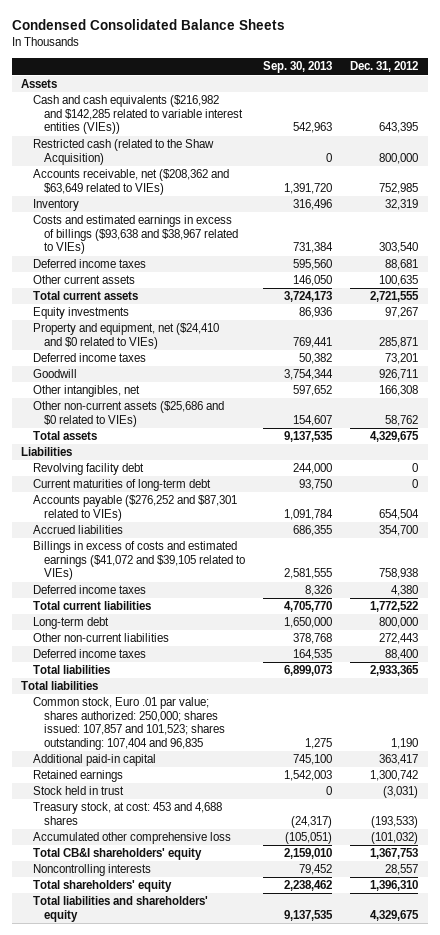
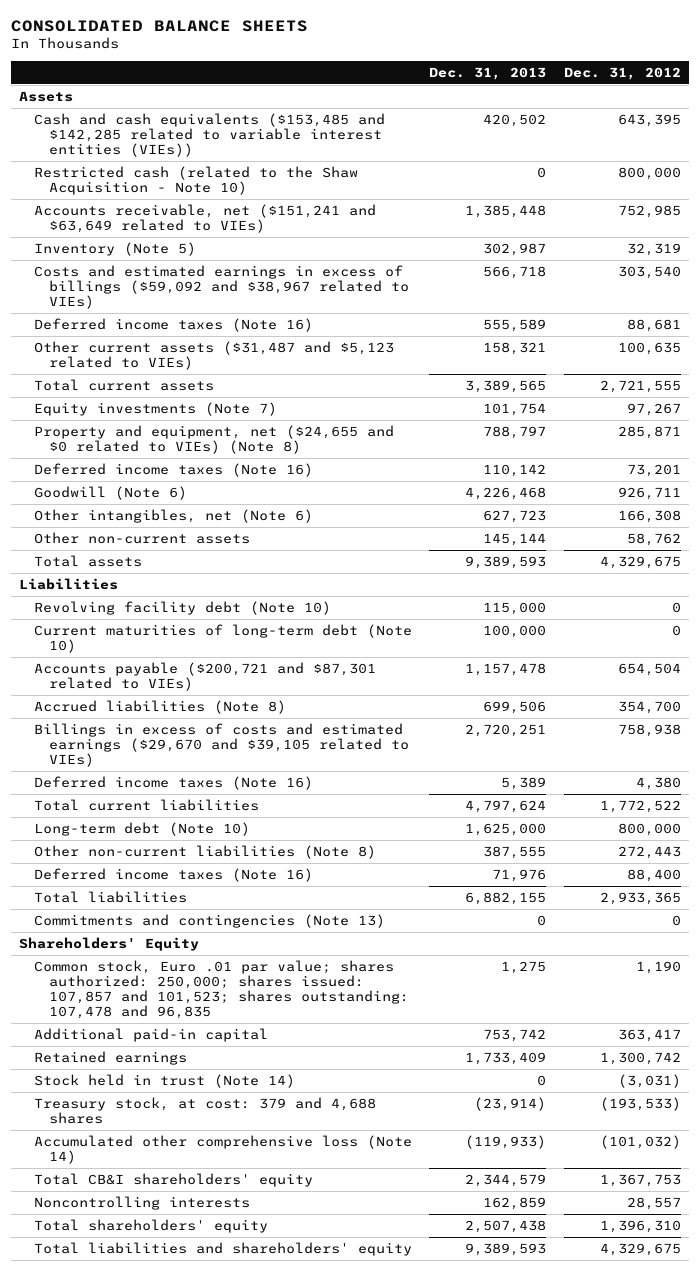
- Condensed Consolidated Balance Sheets
+ CONSOLIDATED BALANCE SHEETS
- | Sep. 30, 2013 | Dec. 31, 2012
+ | Dec. 31, 2013 | Dec. 31, 2012
- Cash and cash equivalents ($216,982 and $142,285 related to variable interest entities (VIEs)) | 542,963 | 643,395
- Restricted cash (related to the Shaw Acquisition) | 0 | 800,000
- Accounts receivable, net ($208,362 and $63,649 related to VIEs) | 1,391,720 | 752,985
- Inventory | 316,496 | 32,319
- Costs and estimated earnings in excess of billings ($93,638 and $38,967 related to VIEs) | 731,384 | 303,540
- Deferred income taxes | 595,560 | 88,681
- Other current assets | 146,050 | 100,635
+ Cash and cash equivalents ($153,485 and $142,285 related to variable interest entities (VIEs)) | 420,502 | 643,395
+ Restricted cash (related to the Shaw Acquisition - Note 10) | 0 | 800,000
+ Accounts receivable, net ($151,241 and $63,649 related to VIEs) | 1,385,448 | 752,985
+ Inventory (Note 5) | 302,987 | 32,319
+ Costs and estimated earnings in excess of billings ($59,092 and $38,967 related to VIEs) | 566,718 | 303,540
+ Deferred income taxes (Note 16) | 555,589 | 88,681
+ Other current assets ($31,487 and $5,123 related to VIEs) | 158,321 | 100,635
- Equity investments | 86,936 | 97,267
- Property and equipment, net ($24,410 and $0 related to VIEs) | 769,441 | 285,871
- Deferred income taxes | 50,382 | 73,201
- Goodwill | 3,754,344 | 926,711
- Other intangibles, net | 597,652 | 166,308
- Other non-current assets ($25,686 and $0 related to VIEs) | 154,607 | 58,762
+ Equity investments (Note 7) | 101,754 | 97,267
+ Property and equipment, net ($24,655 and $0 related to VIEs) (Note 8) | 788,797 | 285,871
+ Deferred income taxes (Note 16) | 110,142 | 73,201
+ Goodwill (Note 6) | 4,226,468 | 926,711
+ Other intangibles, net (Note 6) | 627,723 | 166,308
+ Other non-current assets | 145,144 | 58,762
- Revolving facility debt | 244,000 | 0
- Current maturities of long-term debt | 93,750 | 0
- Accounts payable ($276,252 and $87,301 related to VIEs) | 1,091,784 | 654,504
- Accrued liabilities | 686,355 | 354,700
- Billings in excess of costs and estimated earnings ($41,072 and $39,105 related to VIEs) | 2,581,555 | 758,938
- Deferred income taxes | 8,326 | 4,380
+ Revolving facility debt (Note 10) | 115,000 | 0
+ Current maturities of long-term debt (Note 10) | 100,000 | 0
+ Accounts payable ($200,721 and $87,301 related to VIEs) | 1,157,478 | 654,504
+ Accrued liabilities (Note 8) | 699,506 | 354,700
+ Billings in excess of costs and estimated earnings ($29,670 and $39,105 related to VIEs) | 2,720,251 | 758,938
+ Deferred income taxes (Note 16) | 5,389 | 4,380
- Long-term debt | 1,650,000 | 800,000
- Other non-current liabilities | 378,768 | 272,443
- Deferred income taxes | 164,535 | 88,400
+ Long-term debt (Note 10) | 1,625,000 | 800,000
+ Other non-current liabilities (Note 8) | 387,555 | 272,443
+ Deferred income taxes (Note 16) | 71,976 | 88,400
- Total liabilities
- Common stock, Euro .01 par value; shares authorized: 250,000; shares issued: 107,857 and 101,523; shares outstanding: 107,404 and 96,835 | 1,275 | 1,190
+ Commitments and contingencies (Note 13) | 0 | 0
+ Shareholders' Equity
+ Common stock, Euro .01 par value; shares authorized: 250,000; shares issued: 107,857 and 101,523; shares outstanding: 107,478 and 96,835 | 1,275 | 1,190
- Stock held in trust | 0 | (3,031)
- Treasury stock, at cost: 453 and 4,688 shares | (24,317) | (193,533)
- Accumulated other comprehensive loss | (105,051) | (101,032)
+ Stock held in trust (Note 14) | 0 | (3,031)
+ Treasury stock, at cost: 379 and 4,688 shares | (23,914) | (193,533)
+ Accumulated other comprehensive loss (Note 14) | (119,933) | (101,032)

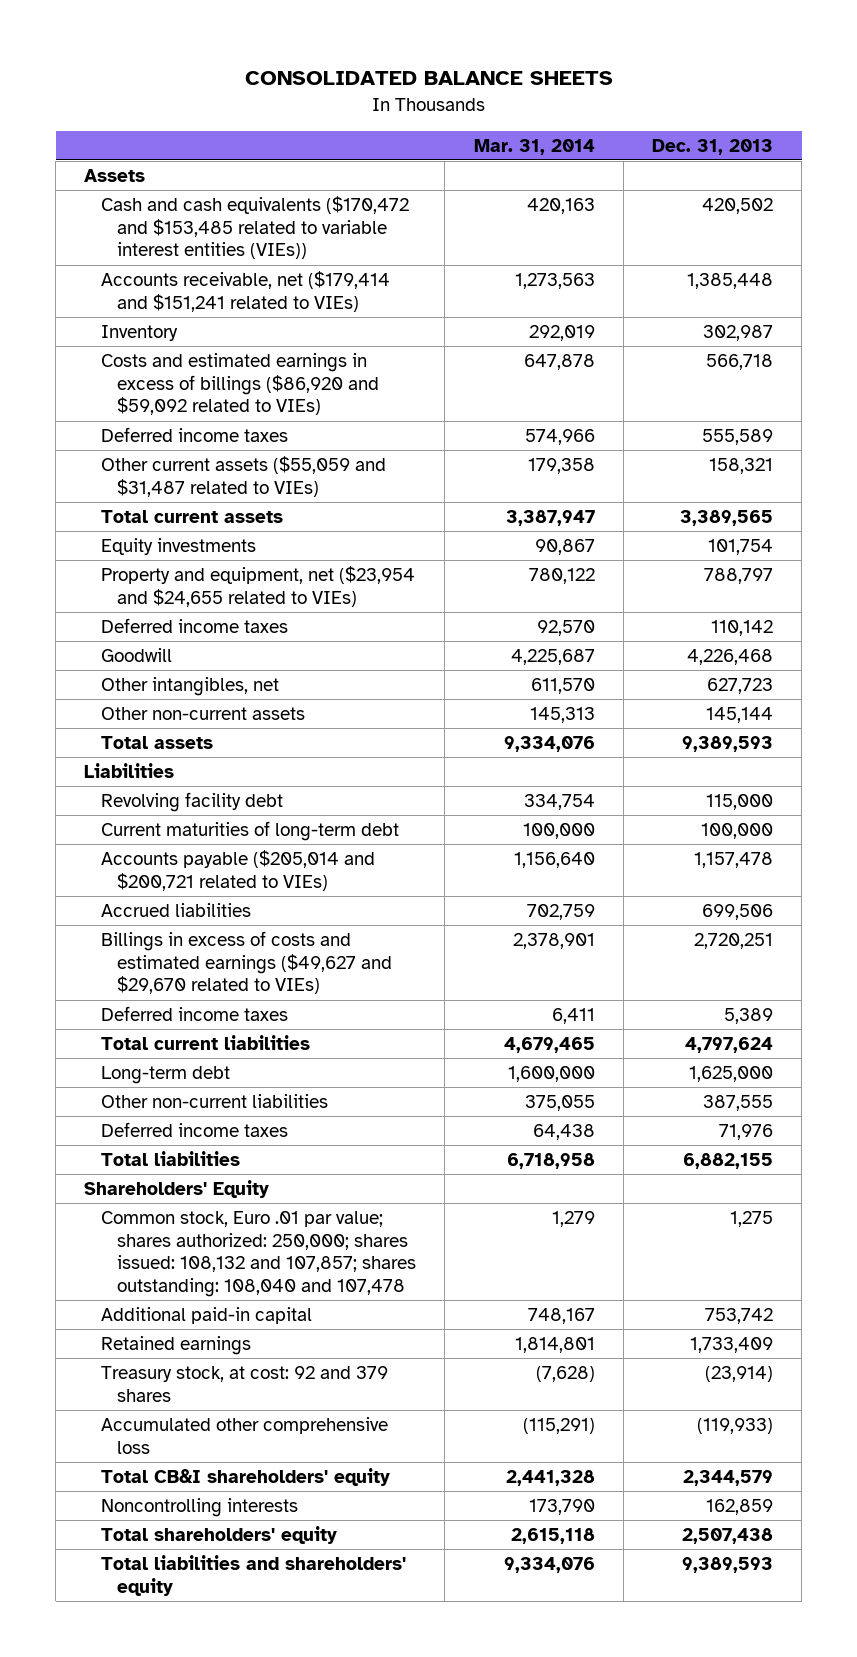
- | Dec. 31, 2013 | Dec. 31, 2012
+ | Mar. 31, 2014 | Dec. 31, 2013
- Cash and cash equivalents ($153,485 and $142,285 related to variable interest entities (VIEs)) | 420,502 | 643,395
- Restricted cash (related to the Shaw Acquisition - Note 10) | 0 | 800,000
- Accounts receivable, net ($151,241 and $63,649 related to VIEs) | 1,385,448 | 752,985
- Inventory (Note 5) | 302,987 | 32,319
- Costs and estimated earnings in excess of billings ($59,092 and $38,967 related to VIEs) | 566,718 | 303,540
- Deferred income taxes (Note 16) | 555,589 | 88,681
- Other current assets ($31,487 and $5,123 related to VIEs) | 158,321 | 100,635
+ Cash and cash equivalents ($170,472 and $153,485 related to variable interest entities (VIEs)) | 420,163 | 420,502
+ Accounts receivable, net ($179,414 and $151,241 related to VIEs) | 1,273,563 | 1,385,448
+ Inventory | 292,019 | 302,987
+ Costs and estimated earnings in excess of billings ($86,920 and $59,092 related to VIEs) | 647,878 | 566,718
+ Deferred income taxes | 574,966 | 555,589
+ Other current assets ($55,059 and $31,487 related to VIEs) | 179,358 | 158,321
- Equity investments (Note 7) | 101,754 | 97,267
- Property and equipment, net ($24,655 and $0 related to VIEs) (Note 8) | 788,797 | 285,871
- Deferred income taxes (Note 16) | 110,142 | 73,201
- Goodwill (Note 6) | 4,226,468 | 926,711
- Other intangibles, net (Note 6) | 627,723 | 166,308
+ Equity investments | 90,867 | 101,754
+ Property and equipment, net ($23,954 and $24,655 related to VIEs) | 780,122 | 788,797
+ Deferred income taxes | 92,570 | 110,142
+ Goodwill | 4,225,687 | 4,226,468
+ Other intangibles, net | 611,570 | 627,723
- Revolving facility debt (Note 10) | 115,000 | 0
- Current maturities of long-term debt (Note 10) | 100,000 | 0
- Accounts payable ($200,721 and $87,301 related to VIEs) | 1,157,478 | 654,504
- Accrued liabilities (Note 8) | 699,506 | 354,700
- Billings in excess of costs and estimated earnings ($29,670 and $39,105 related to VIEs) | 2,720,251 | 758,938
- Deferred income taxes (Note 16) | 5,389 | 4,380
+ Revolving facility debt | 334,754 | 115,000
+ Current maturities of long-term debt | 100,000 | 100,000
+ Accounts payable ($205,014 and $200,721 related to VIEs) | 1,156,640 | 1,157,478
+ Accrued liabilities | 702,759 | 699,506
+ Billings in excess of costs and estimated earnings ($49,627 and $29,670 related to VIEs) | 2,378,901 | 2,720,251
+ Deferred income taxes | 6,411 | 5,389
- Long-term debt (Note 10) | 1,625,000 | 800,000
- Other non-current liabilities (Note 8) | 387,555 | 272,443
- Deferred income taxes (Note 16) | 71,976 | 88,400
+ Long-term debt | 1,600,000 | 1,625,000
+ Other non-current liabilities | 375,055 | 387,555
+ Deferred income taxes | 64,438 | 71,976
- Commitments and contingencies (Note 13) | 0 | 0
- Common stock, Euro .01 par value; shares authorized: 250,000; shares issued: 107,857 and 101,523; shares outstanding: 107,478 and 96,835 | 1,275 | 1,190
+ Common stock, Euro .01 par value; shares authorized: 250,000; shares issued: 108,132 and 107,857; shares outstanding: 108,040 and 107,478 | 1,279 | 1,275
- Stock held in trust (Note 14) | 0 | (3,031)
- Treasury stock, at cost: 379 and 4,688 shares | (23,914) | (193,533)
- Accumulated other comprehensive loss (Note 14) | (119,933) | (101,032)
+ Treasury stock, at cost: 92 and 379 shares | (7,628) | (23,914)
+ Accumulated other comprehensive loss | (115,291) | (119,933)

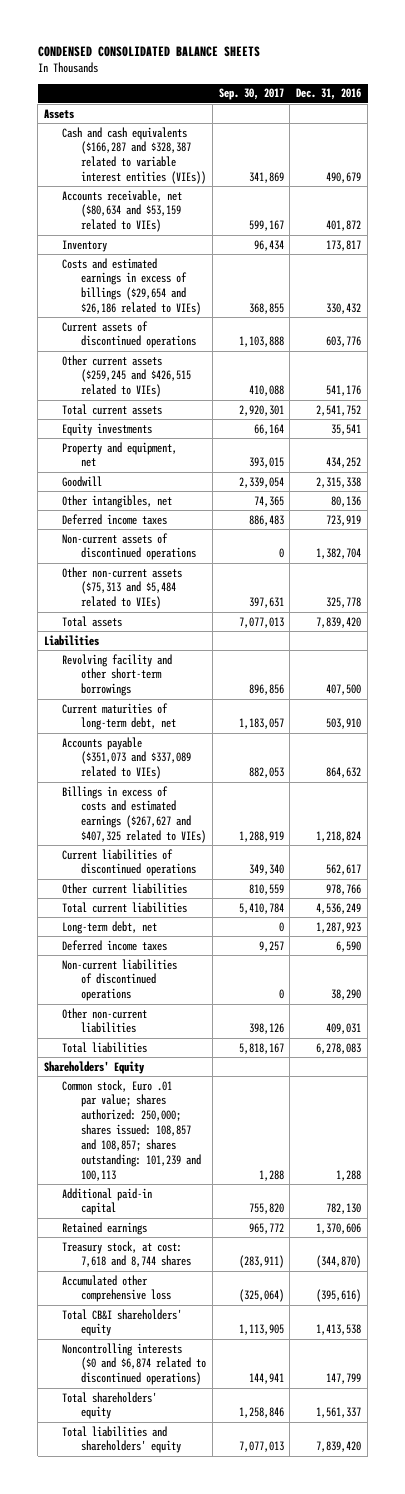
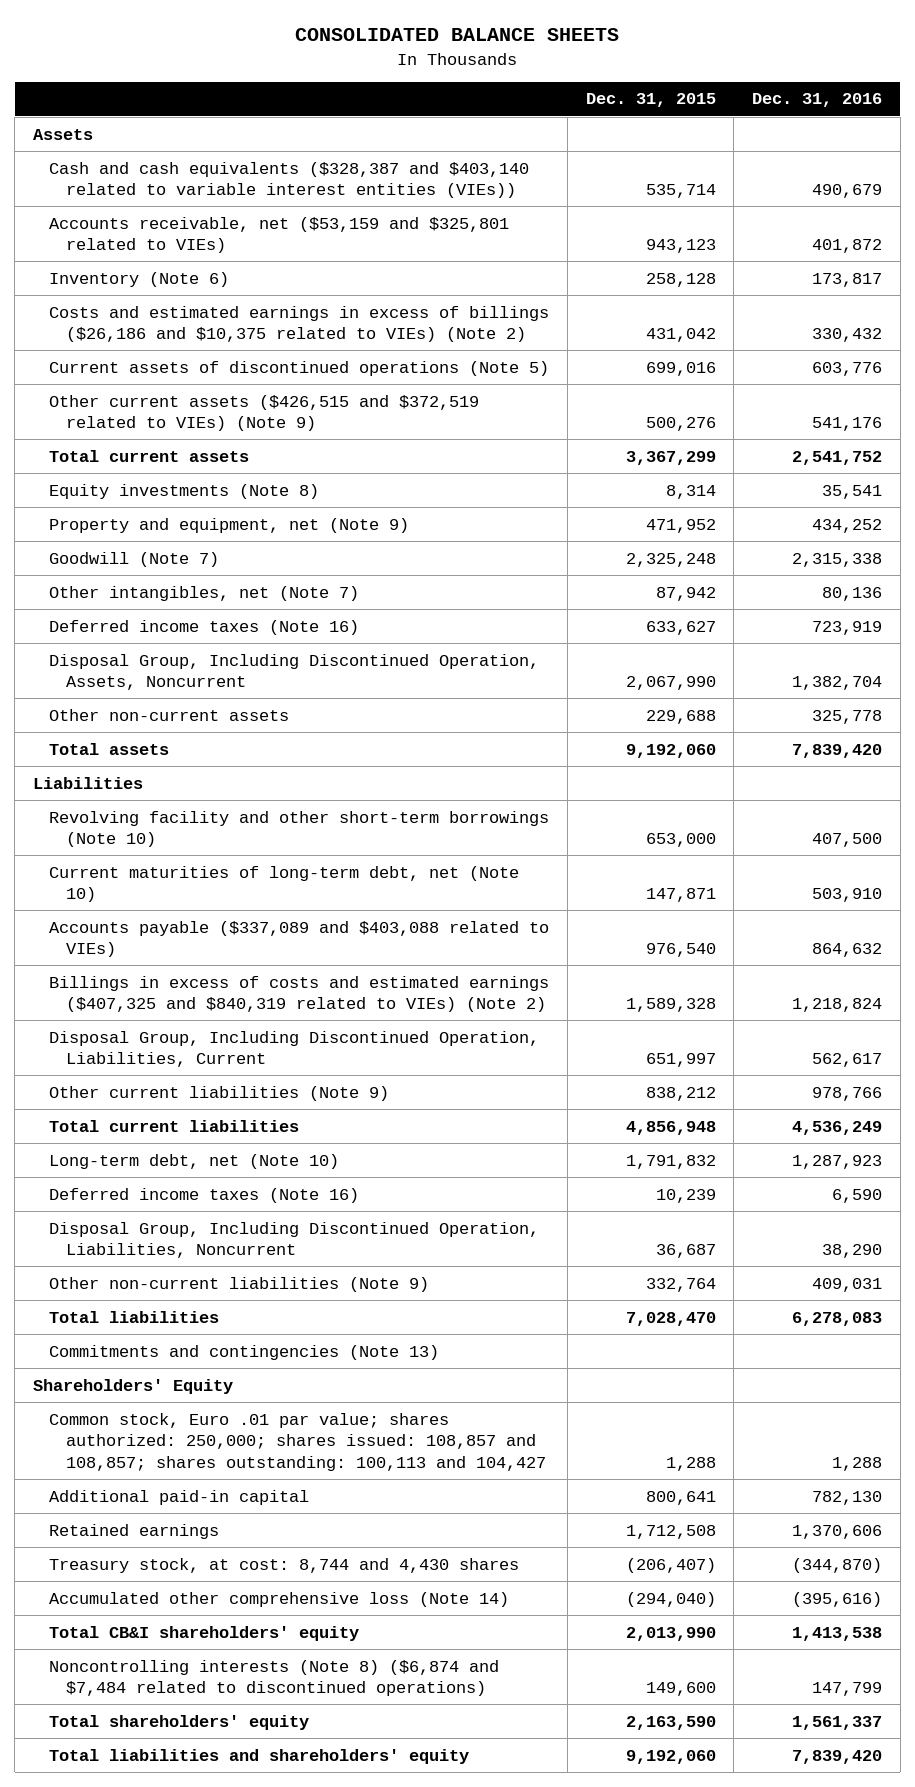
- CONDENSED CONSOLIDATED BALANCE SHEETS
+ CONSOLIDATED BALANCE SHEETS
- | Sep. 30, 2017 | Dec. 31, 2016
+ | Dec. 31, 2015 | Dec. 31, 2016
- Cash and cash equivalents ($166,287 and $328,387 related to variable interest entities (VIEs)) | 341,869 | 490,679
- Accounts receivable, net ($80,634 and $53,159 related to VIEs) | 599,167 | 401,872
- Inventory | 96,434 | 173,817
- Costs and estimated earnings in excess of billings ($29,654 and $26,186 related to VIEs) | 368,855 | 330,432
- Current assets of discontinued operations | 1,103,888 | 603,776
- Other current assets ($259,245 and $426,515 related to VIEs) | 410,088 | 541,176
+ Cash and cash equivalents ($328,387 and $403,140 related to variable interest entities (VIEs)) | 535,714 | 490,679
+ Accounts receivable, net ($53,159 and $325,801 related to VIEs) | 943,123 | 401,872
+ Inventory (Note 6) | 258,128 | 173,817
+ Costs and estimated earnings in excess of billings ($26,186 and $10,375 related to VIEs) (Note 2) | 431,042 | 330,432
+ Current assets of discontinued operations (Note 5) | 699,016 | 603,776
+ Other current assets ($426,515 and $372,519 related to VIEs) (Note 9) | 500,276 | 541,176
- Equity investments | 66,164 | 35,541
- Property and equipment, net | 393,015 | 434,252
- Goodwill | 2,339,054 | 2,315,338
- Other intangibles, net | 74,365 | 80,136
- Deferred income taxes | 886,483 | 723,919
- Non-current assets of discontinued operations | 0 | 1,382,704
- Other non-current assets ($75,313 and $5,484 related to VIEs) | 397,631 | 325,778
+ Equity investments (Note 8) | 8,314 | 35,541
+ Property and equipment, net (Note 9) | 471,952 | 434,252
+ Goodwill (Note 7) | 2,325,248 | 2,315,338
+ Other intangibles, net (Note 7) | 87,942 | 80,136
+ Deferred income taxes (Note 16) | 633,627 | 723,919
+ Disposal Group, Including Discontinued Operation, Assets, Noncurrent | 2,067,990 | 1,382,704
+ Other non-current assets | 229,688 | 325,778
- Revolving facility and other short-term borrowings | 896,856 | 407,500
- Current maturities of long-term debt, net | 1,183,057 | 503,910
- Accounts payable ($351,073 and $337,089 related to VIEs) | 882,053 | 864,632
- Billings in excess of costs and estimated earnings ($267,627 and $407,325 related to VIEs) | 1,288,919 | 1,218,824
- Current liabilities of discontinued operations | 349,340 | 562,617
- Other current liabilities | 810,559 | 978,766
+ Revolving facility and other short-term borrowings (Note 10) | 653,000 | 407,500
+ Current maturities of long-term debt, net (Note 10) | 147,871 | 503,910
+ Accounts payable ($337,089 and $403,088 related to VIEs) | 976,540 | 864,632
+ Billings in excess of costs and estimated earnings ($407,325 and $840,319 related to VIEs) (Note 2) | 1,589,328 | 1,218,824
+ Disposal Group, Including Discontinued Operation, Liabilities, Current | 651,997 | 562,617
+ Other current liabilities (Note 9) | 838,212 | 978,766
- Long-term debt, net | 0 | 1,287,923
- Deferred income taxes | 9,257 | 6,590
- Non-current liabilities of discontinued operations | 0 | 38,290
- Other non-current liabilities | 398,126 | 409,031
+ Long-term debt, net (Note 10) | 1,791,832 | 1,287,923
+ Deferred income taxes (Note 16) | 10,239 | 6,590
+ Disposal Group, Including Discontinued Operation, Liabilities, Noncurrent | 36,687 | 38,290
+ Other non-current liabilities (Note 9) | 332,764 | 409,031
+ Commitments and contingencies (Note 13)
- Common stock, Euro .01 par value; shares authorized: 250,000; shares issued: 108,857 and 108,857; shares outstanding: 101,239 and 100,113 | 1,288 | 1,288
+ Common stock, Euro .01 par value; shares authorized: 250,000; shares issued: 108,857 and 108,857; shares outstanding: 100,113 and 104,427 | 1,288 | 1,288
- Treasury stock, at cost: 7,618 and 8,744 shares | (283,911) | (344,870)
- Accumulated other comprehensive loss | (325,064) | (395,616)
+ Treasury stock, at cost: 8,744 and 4,430 shares | (206,407) | (344,870)
+ Accumulated other comprehensive loss (Note 14) | (294,040) | (395,616)
- Noncontrolling interests ($0 and $6,874 related to discontinued operations) | 144,941 | 147,799
+ Noncontrolling interests (Note 8) ($6,874 and $7,484 related to discontinued operations) | 149,600 | 147,799

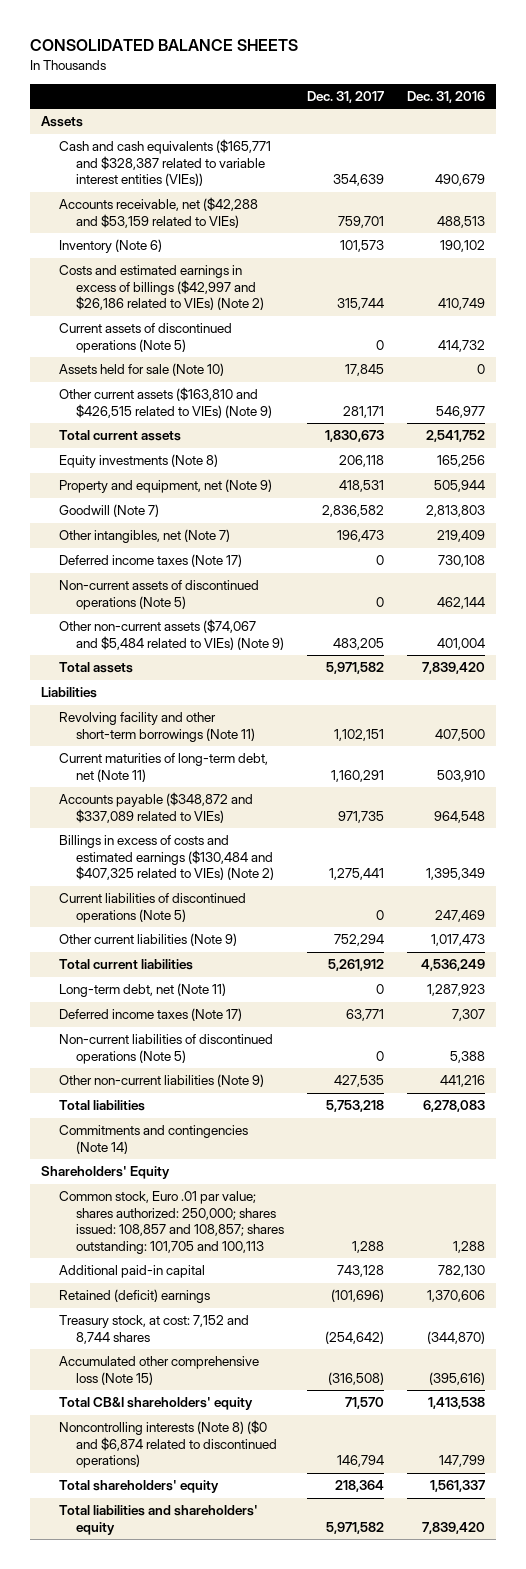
- | Dec. 31, 2015 | Dec. 31, 2016
+ | Dec. 31, 2017 | Dec. 31, 2016
- Cash and cash equivalents ($328,387 and $403,140 related to variable interest entities (VIEs)) | 535,714 | 490,679
- Accounts receivable, net ($53,159 and $325,801 related to VIEs) | 943,123 | 401,872
- Inventory (Note 6) | 258,128 | 173,817
- Costs and estimated earnings in excess of billings ($26,186 and $10,375 related to VIEs) (Note 2) | 431,042 | 330,432
- Current assets of discontinued operations (Note 5) | 699,016 | 603,776
- Other current assets ($426,515 and $372,519 related to VIEs) (Note 9) | 500,276 | 541,176
+ Cash and cash equivalents ($165,771 and $328,387 related to variable interest entities (VIEs)) | 354,639 | 490,679
+ Accounts receivable, net ($42,288 and $53,159 related to VIEs) | 759,701 | 488,513
+ Inventory (Note 6) | 101,573 | 190,102
+ Costs and estimated earnings in excess of billings ($42,997 and $26,186 related to VIEs) (Note 2) | 315,744 | 410,749
+ Current assets of discontinued operations (Note 5) | 0 | 414,732
+ Assets held for sale (Note 10) | 17,845 | 0
+ Other current assets ($163,810 and $426,515 related to VIEs) (Note 9) | 281,171 | 546,977
- Equity investments (Note 8) | 8,314 | 35,541
- Property and equipment, net (Note 9) | 471,952 | 434,252
- Goodwill (Note 7) | 2,325,248 | 2,315,338
- Other intangibles, net (Note 7) | 87,942 | 80,136
- Deferred income taxes (Note 16) | 633,627 | 723,919
- Disposal Group, Including Discontinued Operation, Assets, Noncurrent | 2,067,990 | 1,382,704
- Other non-current assets | 229,688 | 325,778
+ Equity investments (Note 8) | 206,118 | 165,256
+ Property and equipment, net (Note 9) | 418,531 | 505,944
+ Goodwill (Note 7) | 2,836,582 | 2,813,803
+ Other intangibles, net (Note 7) | 196,473 | 219,409
+ Deferred income taxes (Note 17) | 0 | 730,108
+ Non-current assets of discontinued operations (Note 5) | 0 | 462,144
+ Other non-current assets ($74,067 and $5,484 related to VIEs) (Note 9) | 483,205 | 401,004
- Revolving facility and other short-term borrowings (Note 10) | 653,000 | 407,500
- Current maturities of long-term debt, net (Note 10) | 147,871 | 503,910
- Accounts payable ($337,089 and $403,088 related to VIEs) | 976,540 | 864,632
- Billings in excess of costs and estimated earnings ($407,325 and $840,319 related to VIEs) (Note 2) | 1,589,328 | 1,218,824
- Disposal Group, Including Discontinued Operation, Liabilities, Current | 651,997 | 562,617
- Other current liabilities (Note 9) | 838,212 | 978,766
+ Revolving facility and other short-term borrowings (Note 11) | 1,102,151 | 407,500
+ Current maturities of long-term debt, net (Note 11) | 1,160,291 | 503,910
+ Accounts payable ($348,872 and $337,089 related to VIEs) | 971,735 | 964,548
+ Billings in excess of costs and estimated earnings ($130,484 and $407,325 related to VIEs) (Note 2) | 1,275,441 | 1,395,349
+ Current liabilities of discontinued operations (Note 5) | 0 | 247,469
+ Other current liabilities (Note 9) | 752,294 | 1,017,473
- Long-term debt, net (Note 10) | 1,791,832 | 1,287,923
- Deferred income taxes (Note 16) | 10,239 | 6,590
- Disposal Group, Including Discontinued Operation, Liabilities, Noncurrent | 36,687 | 38,290
- Other non-current liabilities (Note 9) | 332,764 | 409,031
+ Long-term debt, net (Note 11) | 0 | 1,287,923
+ Deferred income taxes (Note 17) | 63,771 | 7,307
+ Non-current liabilities of discontinued operations (Note 5) | 0 | 5,388
+ Other non-current liabilities (Note 9) | 427,535 | 441,216
- Commitments and contingencies (Note 13)
+ Commitments and contingencies (Note 14)
- Common stock, Euro .01 par value; shares authorized: 250,000; shares issued: 108,857 and 108,857; shares outstanding: 100,113 and 104,427 | 1,288 | 1,288
+ Common stock, Euro .01 par value; shares authorized: 250,000; shares issued: 108,857 and 108,857; shares outstanding: 101,705 and 100,113 | 1,288 | 1,288
- Retained earnings | 1,712,508 | 1,370,606
- Treasury stock, at cost: 8,744 and 4,430 shares | (206,407) | (344,870)
- Accumulated other comprehensive loss (Note 14) | (294,040) | (395,616)
+ Retained (deficit) earnings | (101,696) | 1,370,606
+ Treasury stock, at cost: 7,152 and 8,744 shares | (254,642) | (344,870)
+ Accumulated other comprehensive loss (Note 15) | (316,508) | (395,616)
- Noncontrolling interests (Note 8) ($6,874 and $7,484 related to discontinued operations) | 149,600 | 147,799
+ Noncontrolling interests (Note 8) ($0 and $6,874 related to discontinued operations) | 146,794 | 147,799

